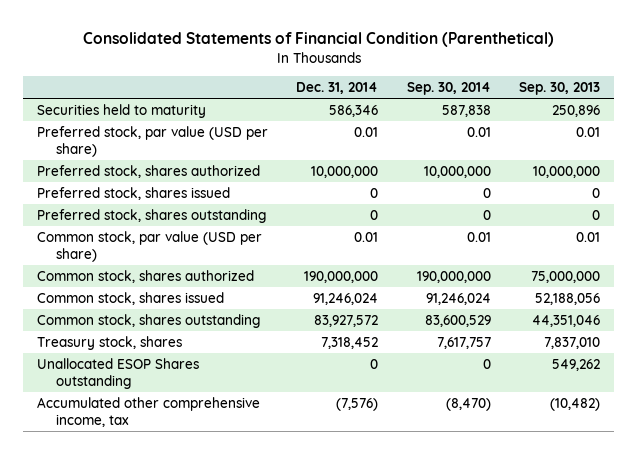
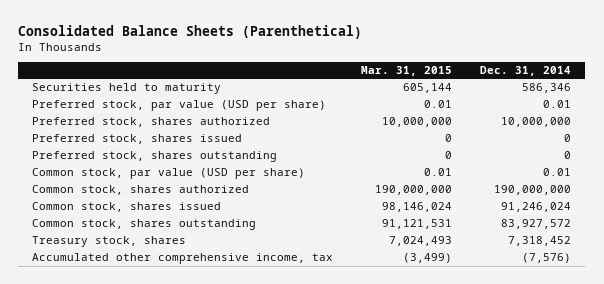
- Consolidated Statements of Financial Condition (Parenthetical)
+ Consolidated Balance Sheets (Parenthetical)
- | Dec. 31, 2014 | Sep. 30, 2014 | Sep. 30, 2013
+ | Mar. 31, 2015 | Dec. 31, 2014
- Unallocated ESOP Shares outstanding | 0 | 0 | 549,262

